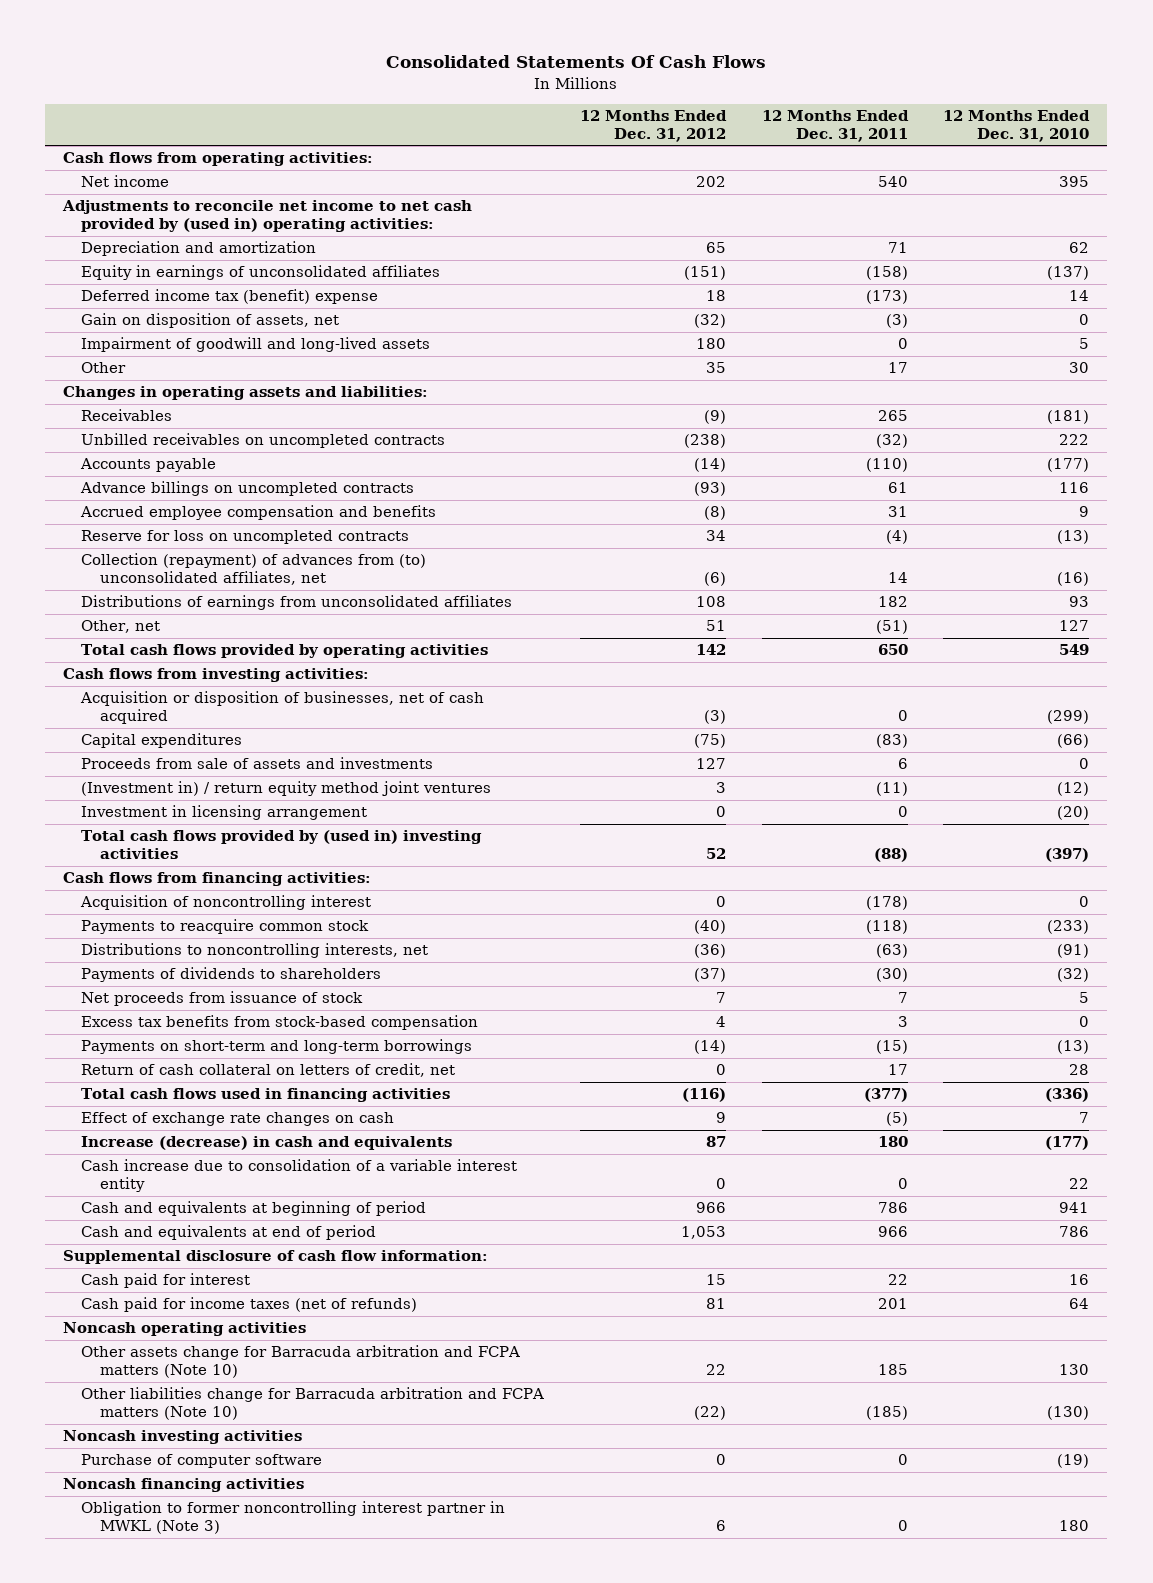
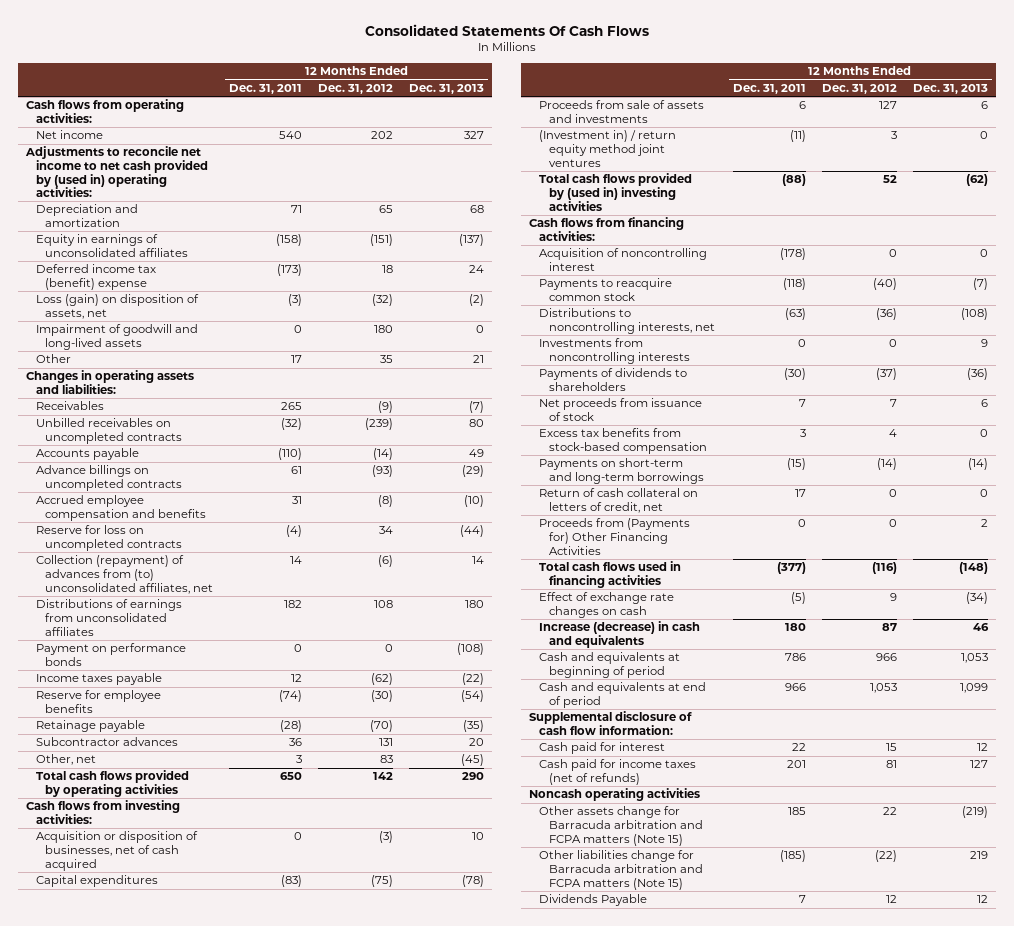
- | 12 Months Ended Dec. 31, 2012 | 12 Months Ended Dec. 31, 2011 | 12 Months Ended Dec. 31, 2010
+ | 12 Months Ended Dec. 31, 2011 | 12 Months Ended Dec. 31, 2012 | 12 Months Ended Dec. 31, 2013
- Gain on disposition of assets, net | (32) | (3) | 0
+ Loss (gain) on disposition of assets, net | (3) | (32) | (2)
- Unbilled receivables on uncompleted contracts | (238) | (32) | 222
+ Unbilled receivables on uncompleted contracts | (32) | (239) | 80
- Other, net | 51 | (51) | 127
+ Payment on performance bonds | 0 | 0 | (108)
+ Income taxes payable | 12 | (62) | (22)
+ Reserve for employee benefits | (74) | (30) | (54)
+ Retainage payable | (28) | (70) | (35)
+ Subcontractor advances | 36 | 131 | 20
+ Other, net | 3 | 83 | (45)
- Investment in licensing arrangement | 0 | 0 | (20)
+ Investments from noncontrolling interests | 0 | 0 | 9
+ Proceeds from (Payments for) Other Financing Activities | 0 | 0 | 2
- Cash increase due to consolidation of a variable interest entity | 0 | 0 | 22
- Other assets change for Barracuda arbitration and FCPA matters (Note 10) | 22 | 185 | 130
- Other liabilities change for Barracuda arbitration and FCPA matters (Note 10) | (22) | (185) | (130)
- Noncash investing activities
- Purchase of computer software | 0 | 0 | (19)
- Noncash financing activities
- Obligation to former noncontrolling interest partner in MWKL (Note 3) | 6 | 0 | 180
+ Other assets change for Barracuda arbitration and FCPA matters (Note 15) | 185 | 22 | (219)
+ Other liabilities change for Barracuda arbitration and FCPA matters (Note 15) | (185) | (22) | 219
+ Dividends Payable | 7 | 12 | 12

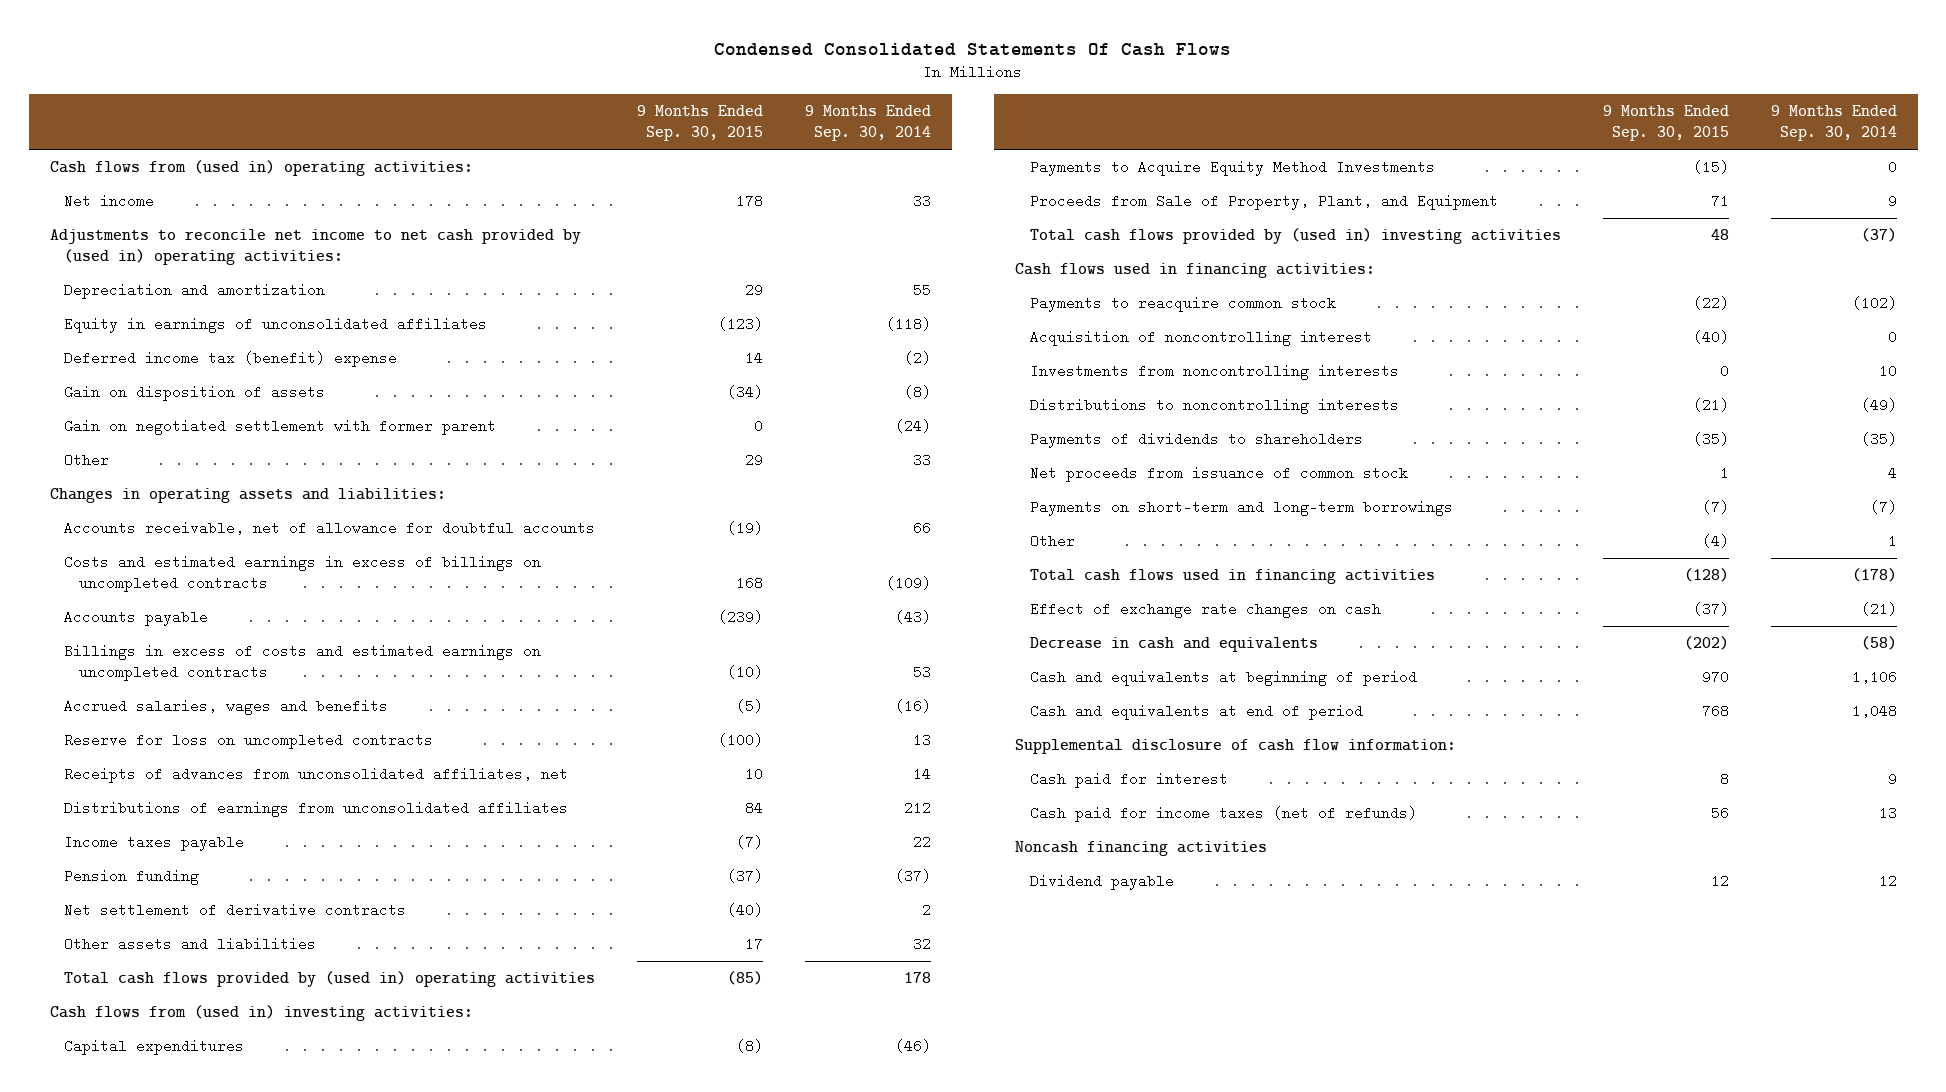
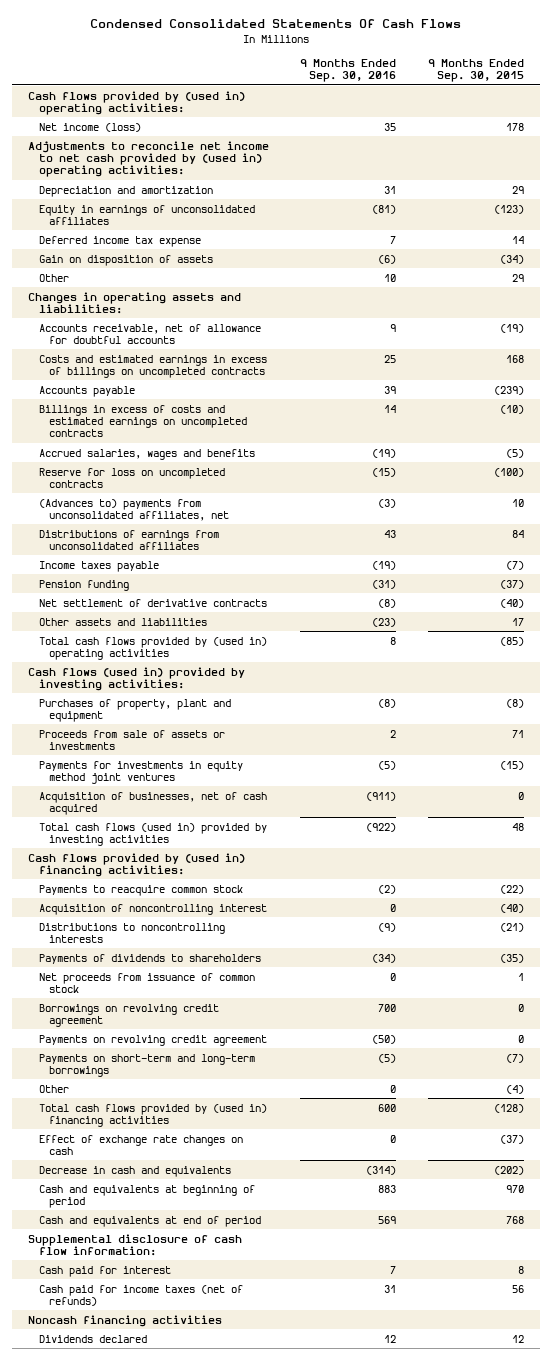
- | 9 Months Ended Sep. 30, 2015 | 9 Months Ended Sep. 30, 2014
+ | 9 Months Ended Sep. 30, 2016 | 9 Months Ended Sep. 30, 2015
- Cash flows from (used in) operating activities:
- Net income | 178 | 33
+ Cash flows provided by (used in) operating activities:
+ Net income (loss) | 35 | 178
- Deferred income tax (benefit) expense | 14 | (2)
+ Deferred income tax expense | 7 | 14
- Gain on negotiated settlement with former parent | 0 | (24)
- Receipts of advances from unconsolidated affiliates, net | 10 | 14
+ (Advances to) payments from unconsolidated affiliates, net | (3) | 10
- Cash flows from (used in) investing activities:
- Capital expenditures | (8) | (46)
- Payments to Acquire Equity Method Investments | (15) | 0
- Proceeds from Sale of Property, Plant, and Equipment | 71 | 9
- Total cash flows provided by (used in) investing activities | 48 | (37)
- Cash flows used in financing activities:
+ Cash flows (used in) provided by investing activities:
+ Purchases of property, plant and equipment | (8) | (8)
+ Proceeds from sale of assets or investments | 2 | 71
+ Payments for investments in equity method joint ventures | (5) | (15)
+ Acquisition of businesses, net of cash acquired | (911) | 0
+ Total cash flows (used in) provided by investing activities | (922) | 48
+ Cash flows provided by (used in) financing activities:
- Investments from noncontrolling interests | 0 | 10
+ Borrowings on revolving credit agreement | 700 | 0
+ Payments on revolving credit agreement | (50) | 0
- Total cash flows used in financing activities | (128) | (178)
+ Total cash flows provided by (used in) financing activities | 600 | (128)
- Dividend payable | 12 | 12
+ Dividends declared | 12 | 12

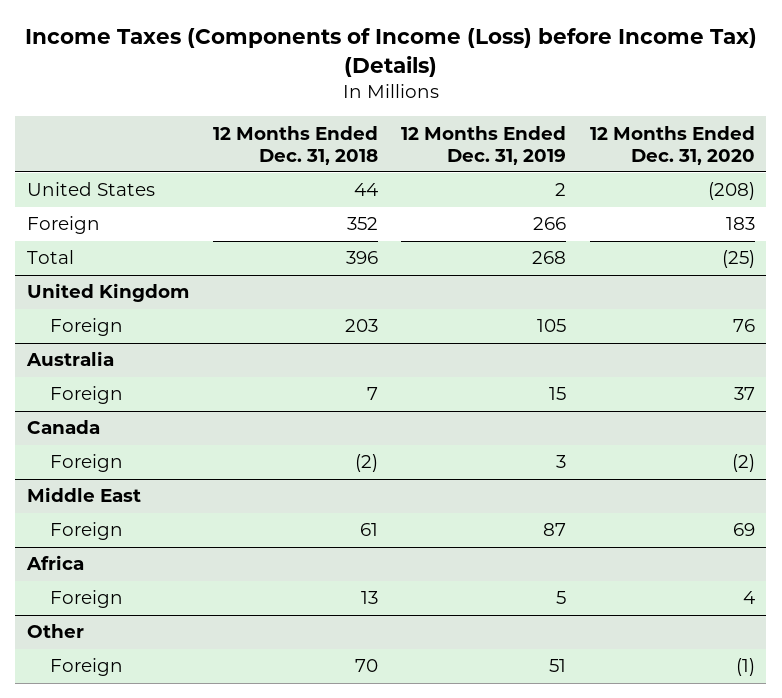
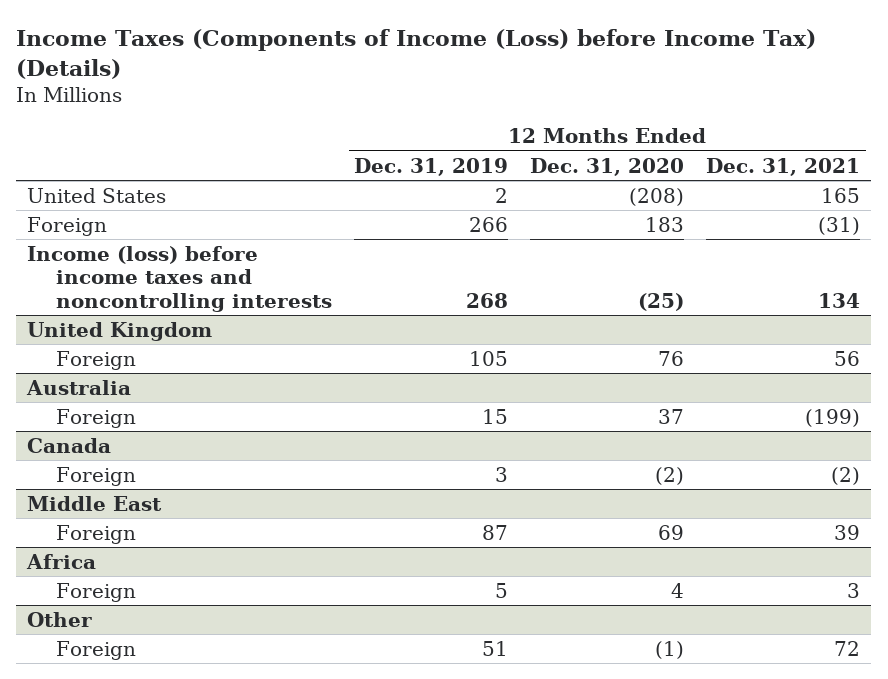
- | 12 Months Ended Dec. 31, 2018 | 12 Months Ended Dec. 31, 2019 | 12 Months Ended Dec. 31, 2020
+ | 12 Months Ended Dec. 31, 2019 | 12 Months Ended Dec. 31, 2020 | 12 Months Ended Dec. 31, 2021
- Total | 396 | 268 | (25)
+ Income (loss) before income taxes and noncontrolling interests | 268 | (25) | 134

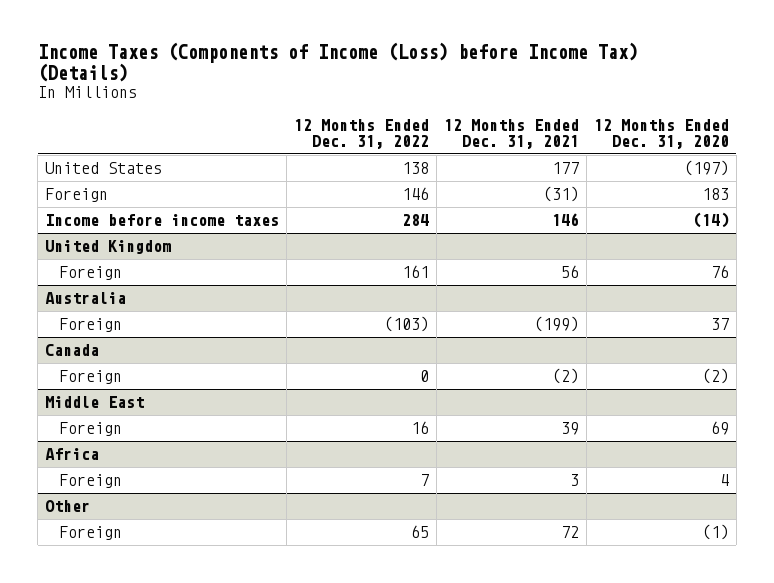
- | 12 Months Ended Dec. 31, 2019 | 12 Months Ended Dec. 31, 2020 | 12 Months Ended Dec. 31, 2021
+ | 12 Months Ended Dec. 31, 2022 | 12 Months Ended Dec. 31, 2021 | 12 Months Ended Dec. 31, 2020
- United States | 2 | (208) | 165
+ United States | 138 | 177 | (197)
- Income (loss) before income taxes and noncontrolling interests | 268 | (25) | 134
+ Income before income taxes | 284 | 146 | (14)

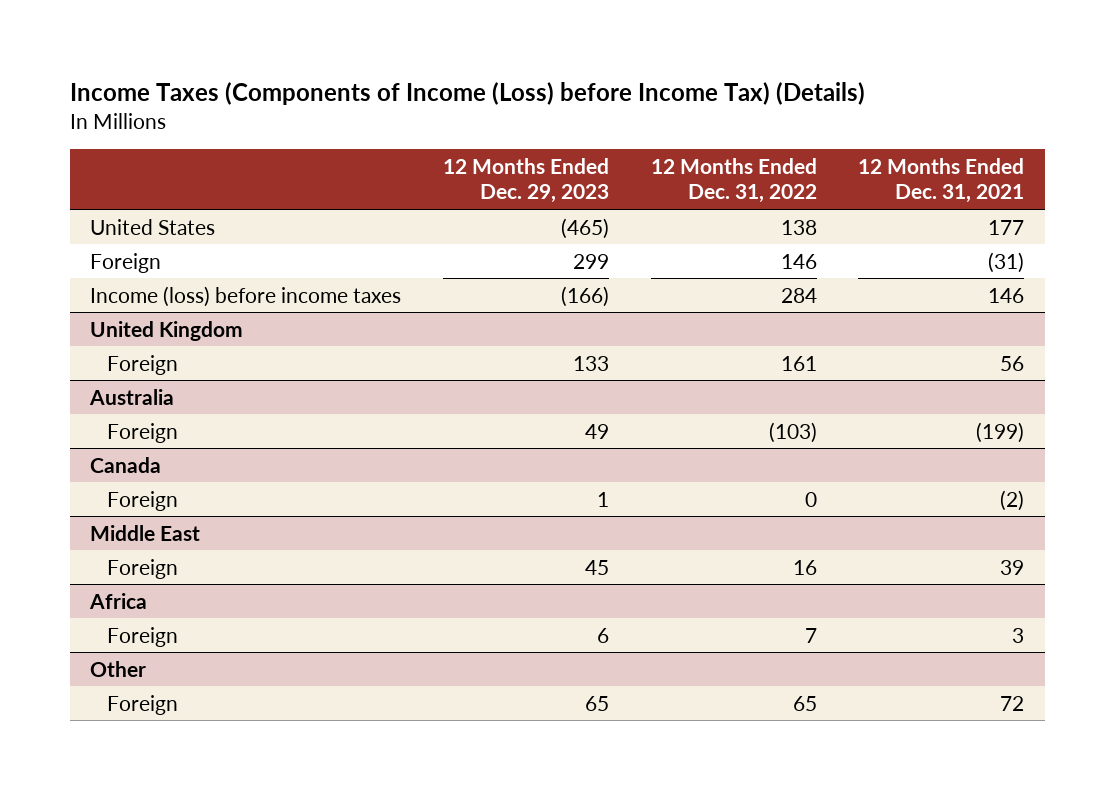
- | 12 Months Ended Dec. 31, 2022 | 12 Months Ended Dec. 31, 2021 | 12 Months Ended Dec. 31, 2020
+ | 12 Months Ended Dec. 29, 2023 | 12 Months Ended Dec. 31, 2022 | 12 Months Ended Dec. 31, 2021
- Income before income taxes | 284 | 146 | (14)
+ Income (loss) before income taxes | (166) | 284 | 146

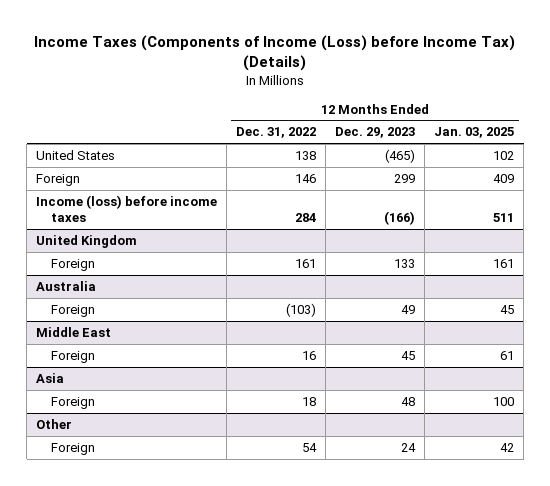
- | 12 Months Ended Dec. 29, 2023 | 12 Months Ended Dec. 31, 2022 | 12 Months Ended Dec. 31, 2021
+ | 12 Months Ended Dec. 31, 2022 | 12 Months Ended Dec. 29, 2023 | 12 Months Ended Jan. 03, 2025
- Canada
- Foreign | 1 | 0 | (2)
- Africa
- Foreign | 6 | 7 | 3
+ Asia
+ Foreign | 18 | 48 | 100
@ Other
- Foreign | 65 | 65 | 72
+ Foreign | 54 | 24 | 42

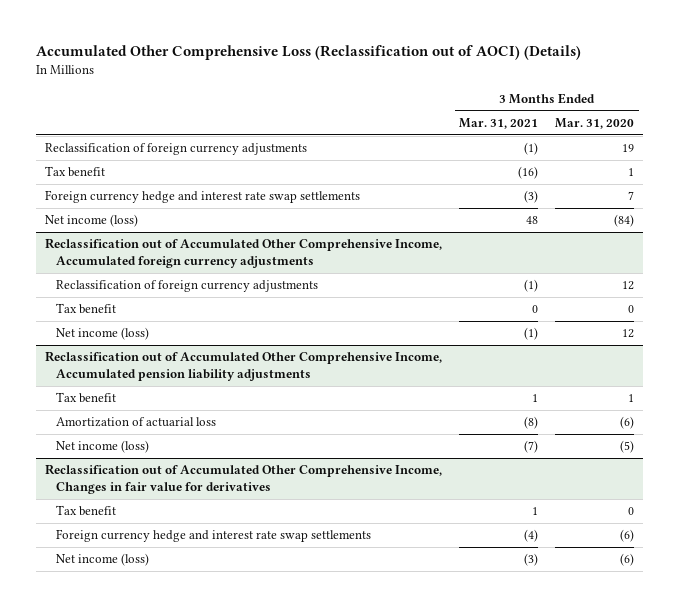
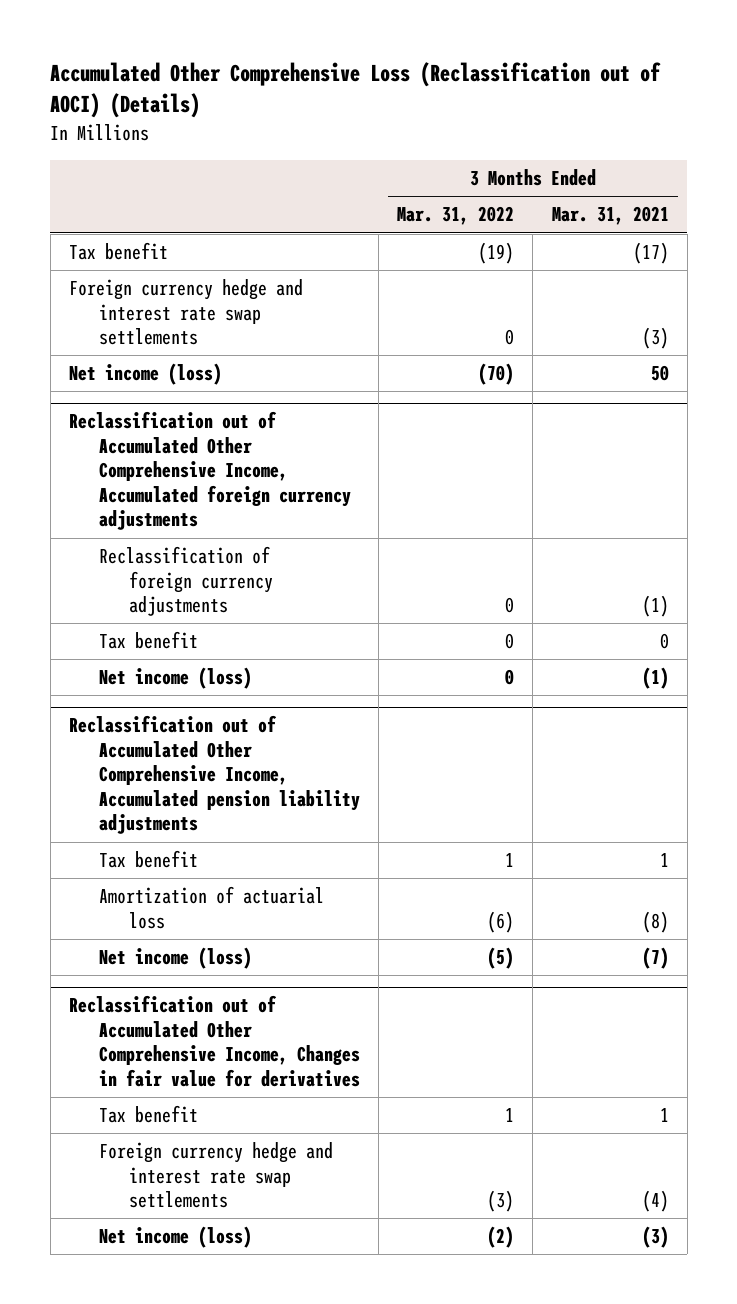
- | 3 Months Ended Mar. 31, 2021 | 3 Months Ended Mar. 31, 2020
+ | 3 Months Ended Mar. 31, 2022 | 3 Months Ended Mar. 31, 2021
- Reclassification of foreign currency adjustments | (1) | 19
- Tax benefit | (16) | 1
+ Tax benefit | (19) | (17)
- Net income (loss) | 48 | (84)
+ Net income (loss) | (70) | 50

